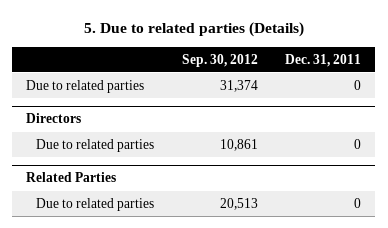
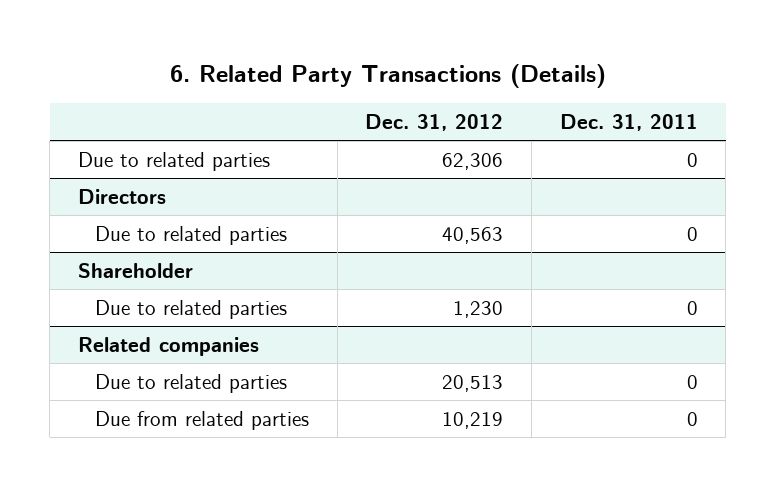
- 5. Due to related parties (Details)
+ 6. Related Party Transactions (Details)
- | Sep. 30, 2012 | Dec. 31, 2011
+ | Dec. 31, 2012 | Dec. 31, 2011
- Related Parties
+ Shareholder
+ Related companies
+ Due to related parties | 20,513 | 0
+ Due from related parties | 10,219 | 0

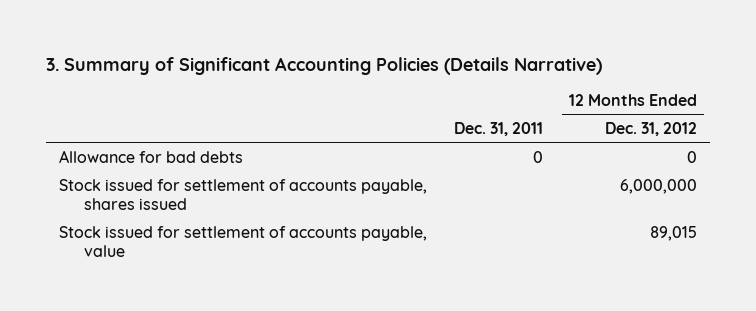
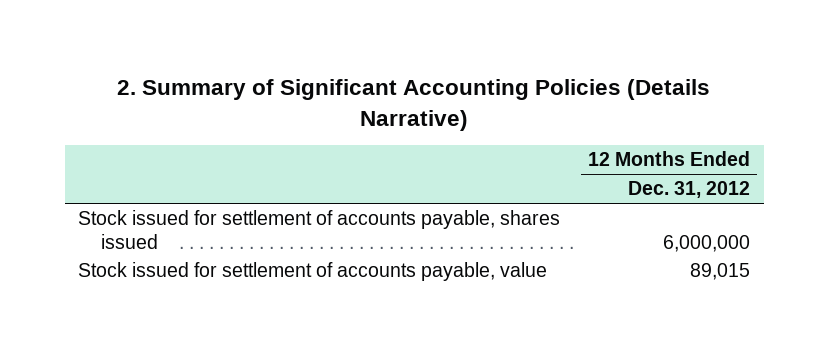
- 3. Summary of Significant Accounting Policies (Details Narrative)
+ 2. Summary of Significant Accounting Policies (Details Narrative)
- | Dec. 31, 2011 | 12 Months Ended Dec. 31, 2012
+ | 12 Months Ended Dec. 31, 2012
- Allowance for bad debts | 0 | 0

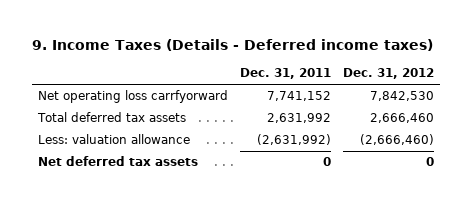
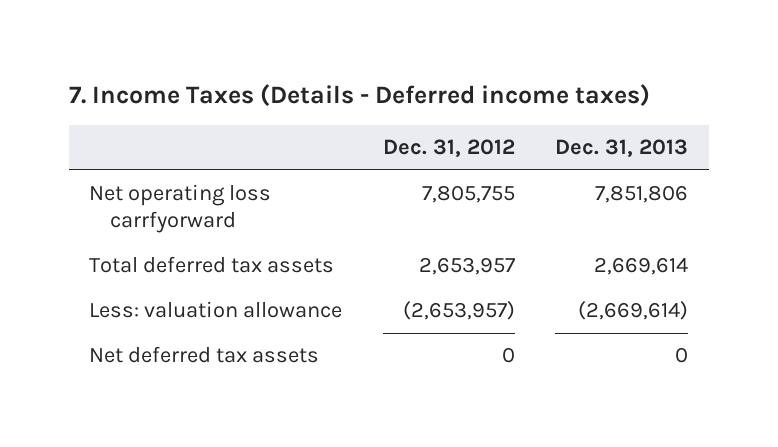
- 9. Income Taxes (Details - Deferred income taxes)
+ 7. Income Taxes (Details - Deferred income taxes)
- | Dec. 31, 2011 | Dec. 31, 2012
+ | Dec. 31, 2012 | Dec. 31, 2013
- Net operating loss carrfyorward | 7,741,152 | 7,842,530
- Total deferred tax assets | 2,631,992 | 2,666,460
- Less: valuation allowance | (2,631,992) | (2,666,460)
+ Net operating loss carrfyorward | 7,805,755 | 7,851,806
+ Total deferred tax assets | 2,653,957 | 2,669,614
+ Less: valuation allowance | (2,653,957) | (2,669,614)

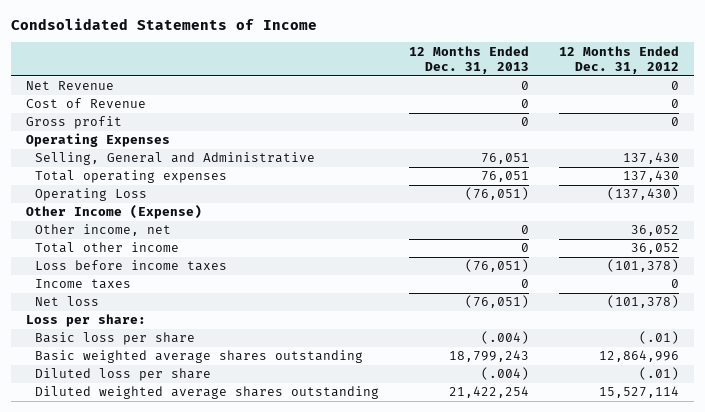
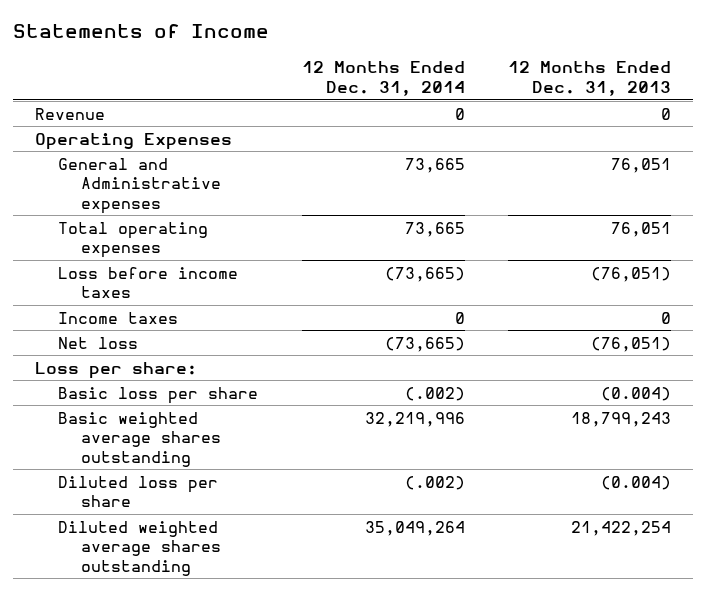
- Condsolidated Statements of Income
+ Statements of Income
- | 12 Months Ended Dec. 31, 2013 | 12 Months Ended Dec. 31, 2012
+ | 12 Months Ended Dec. 31, 2014 | 12 Months Ended Dec. 31, 2013
- Net Revenue | 0 | 0
- Cost of Revenue | 0 | 0
- Gross profit | 0 | 0
+ Revenue | 0 | 0
- Selling, General and Administrative | 76,051 | 137,430
+ General and Administrative expenses | 73,665 | 76,051
- Operating Loss | (76,051) | (137,430)
- Other Income (Expense)
- Other income, net | 0 | 36,052
- Total other income | 0 | 36,052
- Basic loss per share | (.004) | (.01)
+ Basic loss per share | (.002) | (0.004)
- Diluted loss per share | (.004) | (.01)
+ Diluted loss per share | (.002) | (0.004)

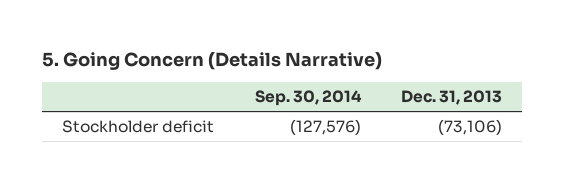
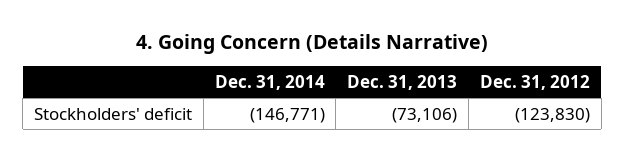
- 5. Going Concern (Details Narrative)
+ 4. Going Concern (Details Narrative)
- | Sep. 30, 2014 | Dec. 31, 2013
+ | Dec. 31, 2014 | Dec. 31, 2013 | Dec. 31, 2012
- Stockholder deficit | (127,576) | (73,106)
+ Stockholders' deficit | (146,771) | (73,106) | (123,830)

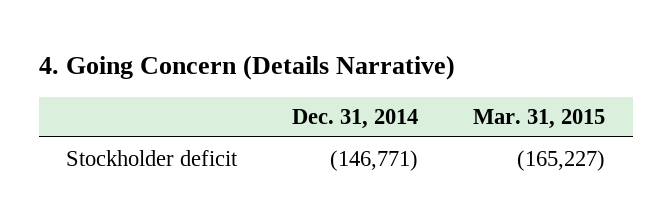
- | Dec. 31, 2014 | Dec. 31, 2013 | Dec. 31, 2012
+ | Dec. 31, 2014 | Mar. 31, 2015
- Stockholders' deficit | (146,771) | (73,106) | (123,830)
+ Stockholder deficit | (146,771) | (165,227)

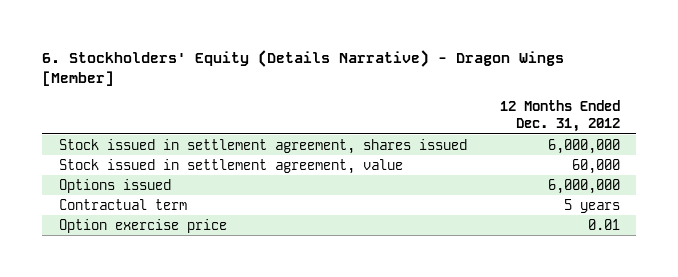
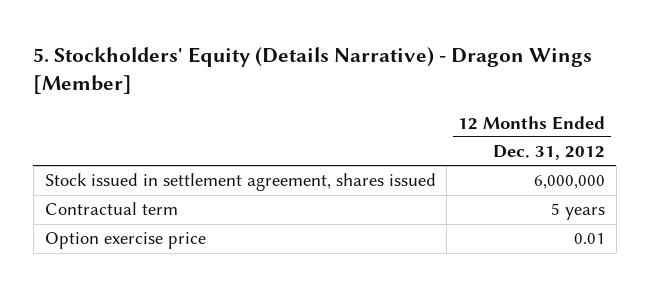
- 6. Stockholders' Equity (Details Narrative) - Dragon Wings [Member]
+ 5. Stockholders' Equity (Details Narrative) - Dragon Wings [Member]
- Stock issued in settlement agreement, value | 60,000
- Options issued | 6,000,000

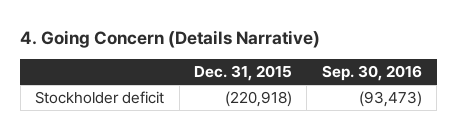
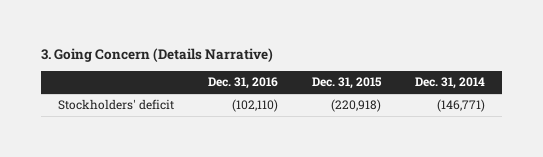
- 4. Going Concern (Details Narrative)
+ 3. Going Concern (Details Narrative)
- | Dec. 31, 2015 | Sep. 30, 2016
+ | Dec. 31, 2016 | Dec. 31, 2015 | Dec. 31, 2014
- Stockholder deficit | (220,918) | (93,473)
+ Stockholders' deficit | (102,110) | (220,918) | (146,771)

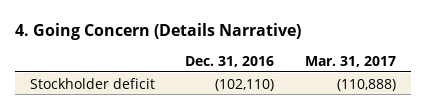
- 3. Going Concern (Details Narrative)
+ 4. Going Concern (Details Narrative)
- | Dec. 31, 2016 | Dec. 31, 2015 | Dec. 31, 2014
+ | Dec. 31, 2016 | Mar. 31, 2017
- Stockholders' deficit | (102,110) | (220,918) | (146,771)
+ Stockholder deficit | (102,110) | (110,888)

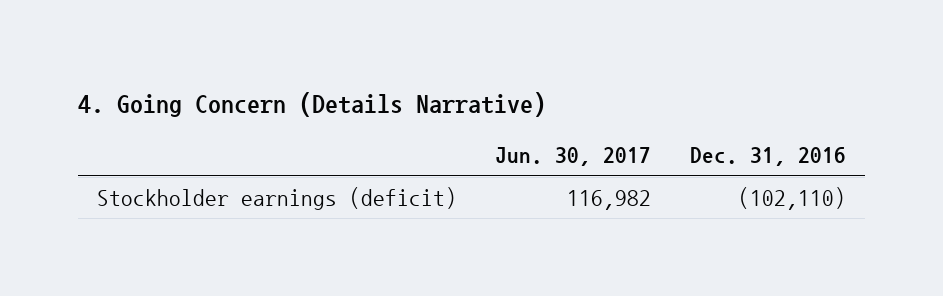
- | Dec. 31, 2016 | Mar. 31, 2017
+ | Jun. 30, 2017 | Dec. 31, 2016
- Stockholder deficit | (102,110) | (110,888)
+ Stockholder earnings (deficit) | 116,982 | (102,110)

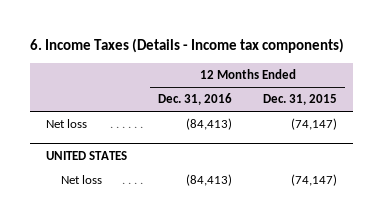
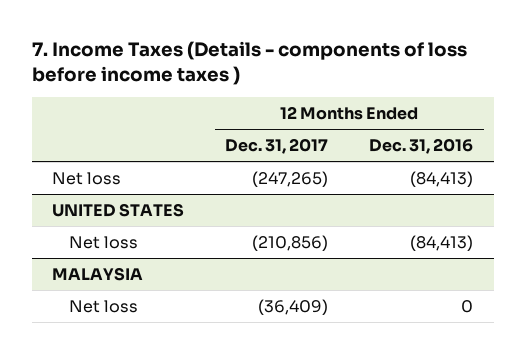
- 6. Income Taxes (Details - Income tax components)
+ 7. Income Taxes (Details - components of loss before income taxes )
- | 12 Months Ended Dec. 31, 2016 | 12 Months Ended Dec. 31, 2015
+ | 12 Months Ended Dec. 31, 2017 | 12 Months Ended Dec. 31, 2016
+ MALAYSIA
+ Net loss | (36,409) | 0

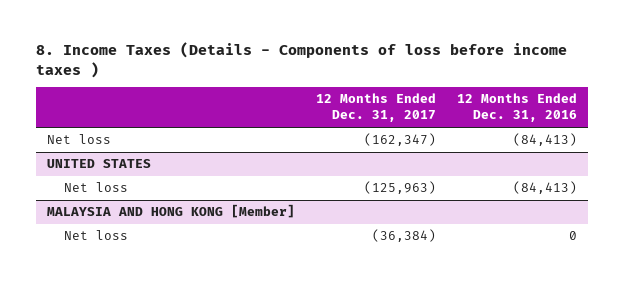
- 7. Income Taxes (Details - components of loss before income taxes )
+ 8. Income Taxes (Details - Components of loss before income taxes )
- Net loss | (247,265) | (84,413)
+ Net loss | (162,347) | (84,413)
@ UNITED STATES
- Net loss | (210,856) | (84,413)
- MALAYSIA
- Net loss | (36,409) | 0
@ UNITED STATES
+ Net loss | (125,963) | (84,413)
+ MALAYSIA AND HONG KONG [Member]
+ Net loss | (36,384) | 0

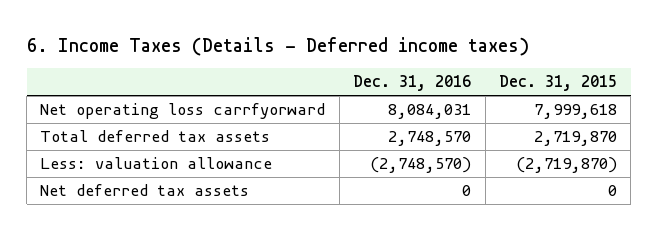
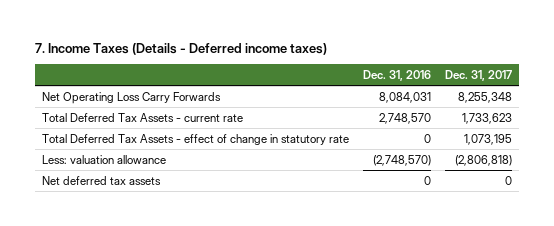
- 6. Income Taxes (Details - Deferred income taxes)
+ 7. Income Taxes (Details - Deferred income taxes)
- | Dec. 31, 2016 | Dec. 31, 2015
+ | Dec. 31, 2016 | Dec. 31, 2017
- Net operating loss carrfyorward | 8,084,031 | 7,999,618
- Total deferred tax assets | 2,748,570 | 2,719,870
+ Net Operating Loss Carry Forwards | 8,084,031 | 8,255,348
+ Total Deferred Tax Assets - current rate | 2,748,570 | 1,733,623
+ Total Deferred Tax Assets - effect of change in statutory rate | 0 | 1,073,195

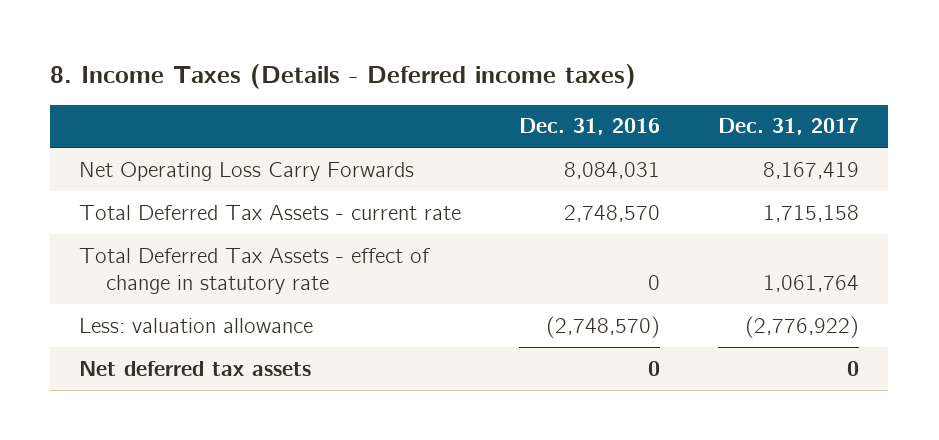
- 7. Income Taxes (Details - Deferred income taxes)
+ 8. Income Taxes (Details - Deferred income taxes)
- Net Operating Loss Carry Forwards | 8,084,031 | 8,255,348
- Total Deferred Tax Assets - current rate | 2,748,570 | 1,733,623
- Total Deferred Tax Assets - effect of change in statutory rate | 0 | 1,073,195
- Less: valuation allowance | (2,748,570) | (2,806,818)
+ Net Operating Loss Carry Forwards | 8,084,031 | 8,167,419
+ Total Deferred Tax Assets - current rate | 2,748,570 | 1,715,158
+ Total Deferred Tax Assets - effect of change in statutory rate | 0 | 1,061,764
+ Less: valuation allowance | (2,748,570) | (2,776,922)

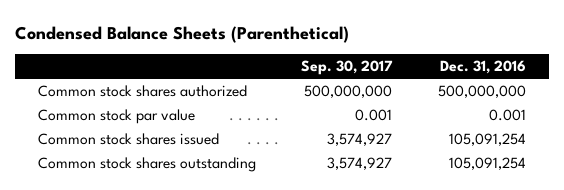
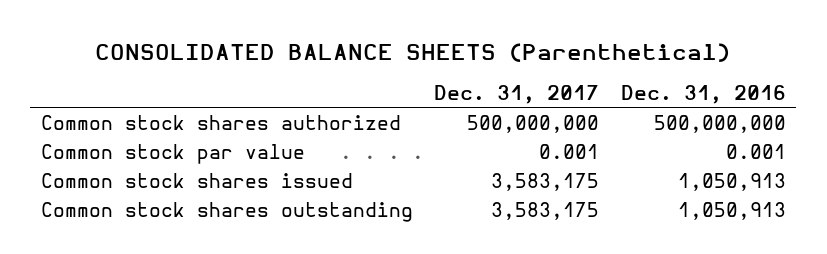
- Condensed Balance Sheets (Parenthetical)
+ CONSOLIDATED BALANCE SHEETS (Parenthetical)
- | Sep. 30, 2017 | Dec. 31, 2016
+ | Dec. 31, 2017 | Dec. 31, 2016
- Common stock shares issued | 3,574,927 | 105,091,254
- Common stock shares outstanding | 3,574,927 | 105,091,254
+ Common stock shares issued | 3,583,175 | 1,050,913
+ Common stock shares outstanding | 3,583,175 | 1,050,913

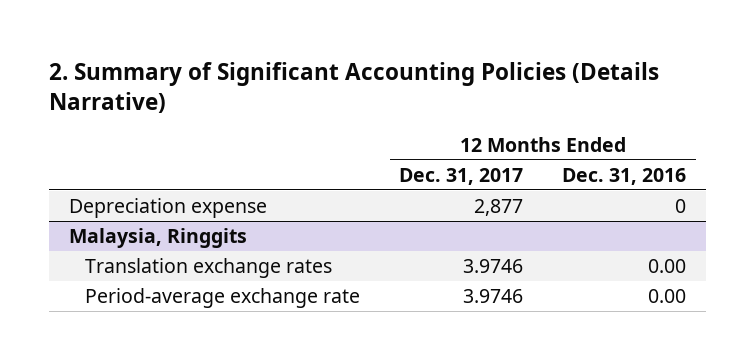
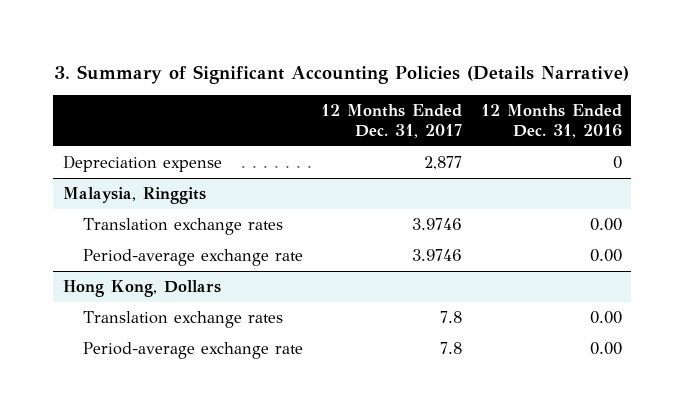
- 2. Summary of Significant Accounting Policies (Details Narrative)
+ 3. Summary of Significant Accounting Policies (Details Narrative)
+ Hong Kong, Dollars
+ Translation exchange rates | 7.8 | 0.00
+ Period-average exchange rate | 7.8 | 0.00

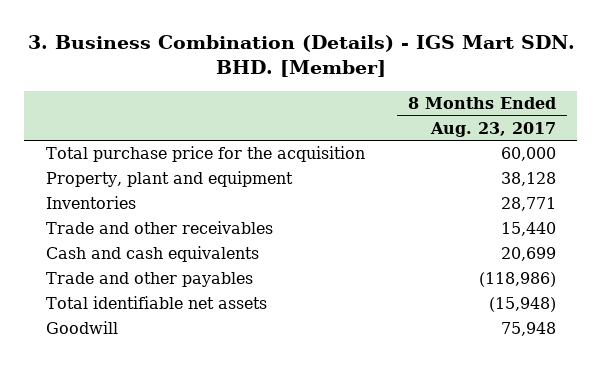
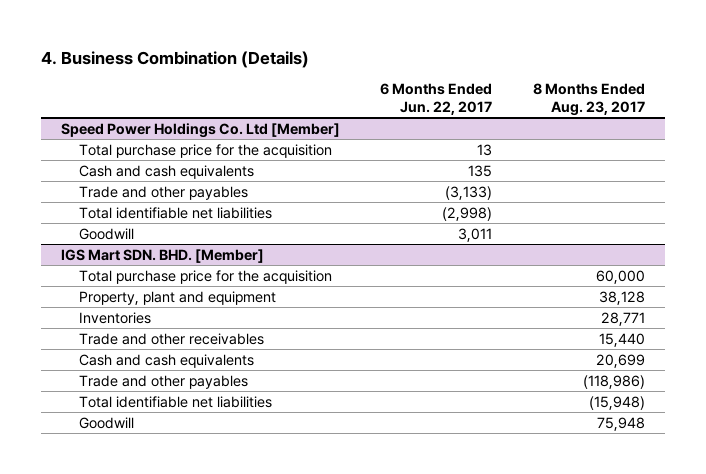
- 3. Business Combination (Details) - IGS Mart SDN. BHD. [Member]
+ 4. Business Combination (Details)
- | 8 Months Ended Aug. 23, 2017
+ | 6 Months Ended Jun. 22, 2017 | 8 Months Ended Aug. 23, 2017
+ Speed Power Holdings Co. Ltd [Member]
+ Total purchase price for the acquisition | 13 |
+ Cash and cash equivalents | 135 |
+ Trade and other payables | (3,133) |
+ Total identifiable net liabilities | (2,998) |
+ Goodwill | 3,011 |
+ IGS Mart SDN. BHD. [Member]
- Total identifiable net assets | (15,948)
+ Total identifiable net liabilities | | (15,948)

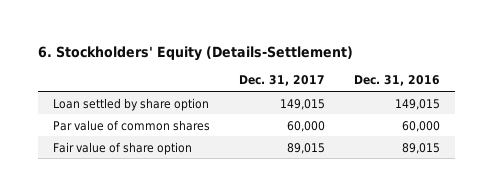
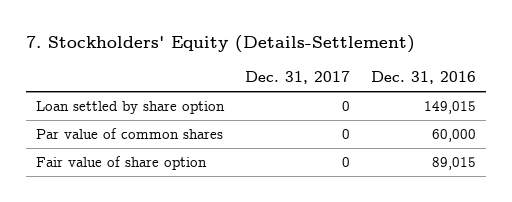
- 6. Stockholders' Equity (Details-Settlement)
+ 7. Stockholders' Equity (Details-Settlement)
- Loan settled by share option | 149,015 | 149,015
- Par value of common shares | 60,000 | 60,000
- Fair value of share option | 89,015 | 89,015
+ Loan settled by share option | 0 | 149,015
+ Par value of common shares | 0 | 60,000
+ Fair value of share option | 0 | 89,015

